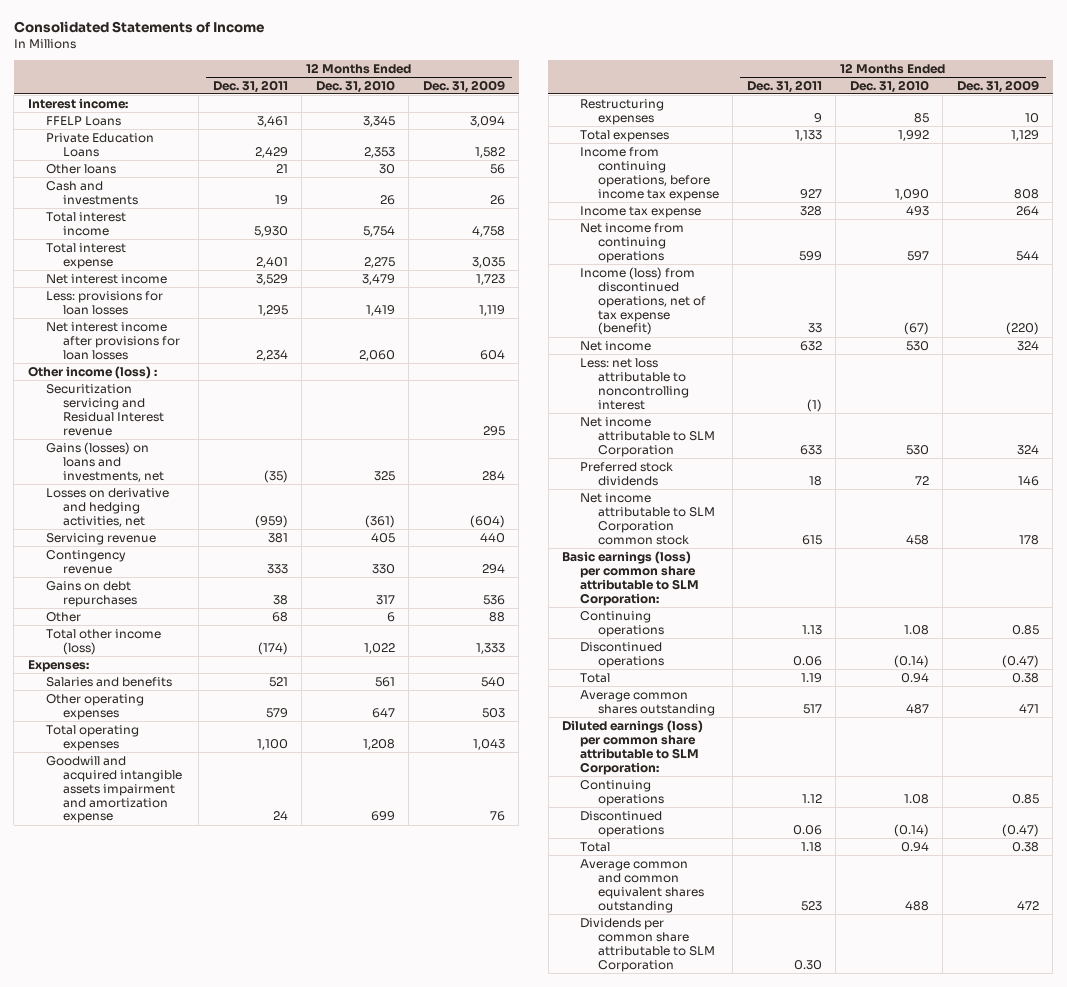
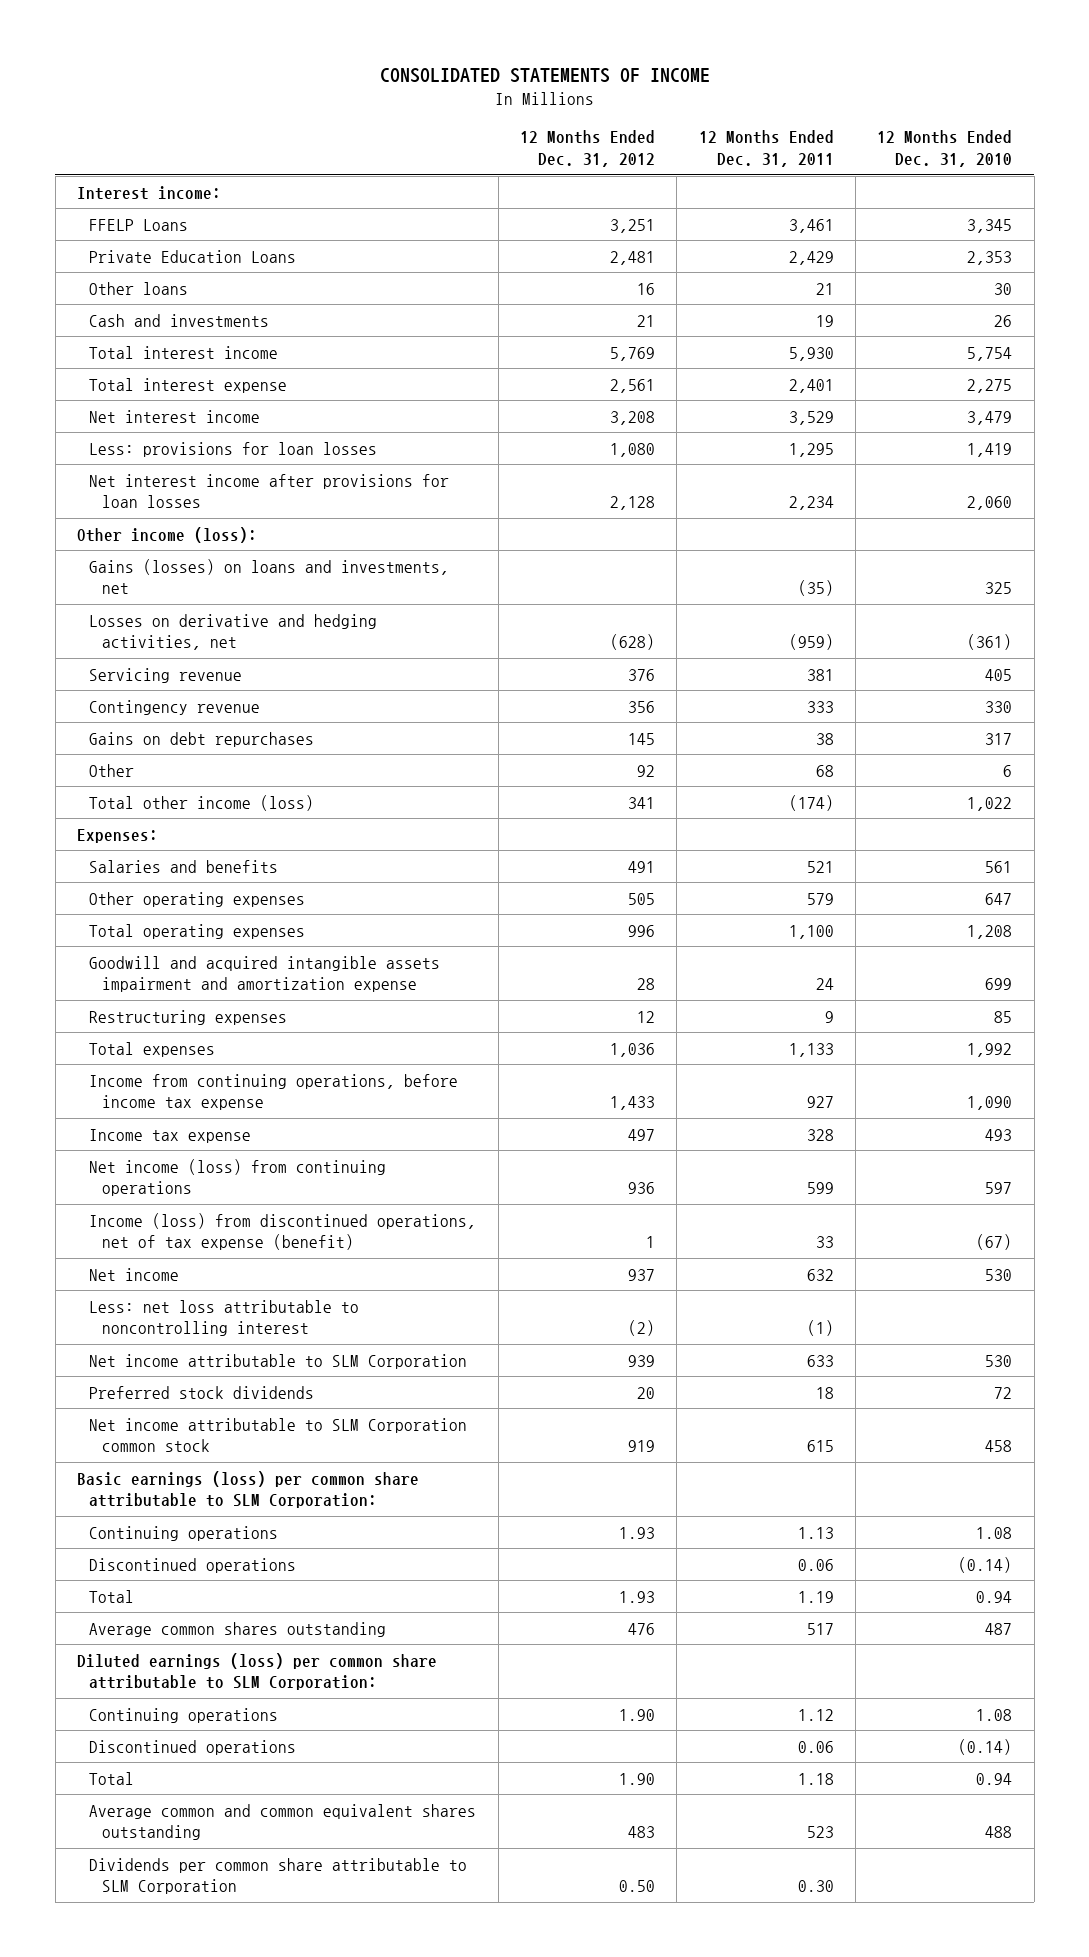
- Consolidated Statements of Income
+ CONSOLIDATED STATEMENTS OF INCOME
- | 12 Months Ended Dec. 31, 2011 | 12 Months Ended Dec. 31, 2010 | 12 Months Ended Dec. 31, 2009
+ | 12 Months Ended Dec. 31, 2012 | 12 Months Ended Dec. 31, 2011 | 12 Months Ended Dec. 31, 2010
- Other income (loss) :
- Securitization servicing and Residual Interest revenue | | | 295
+ Other income (loss):
- Net income from continuing operations | 599 | 597 | 544
+ Net income (loss) from continuing operations | 936 | 599 | 597

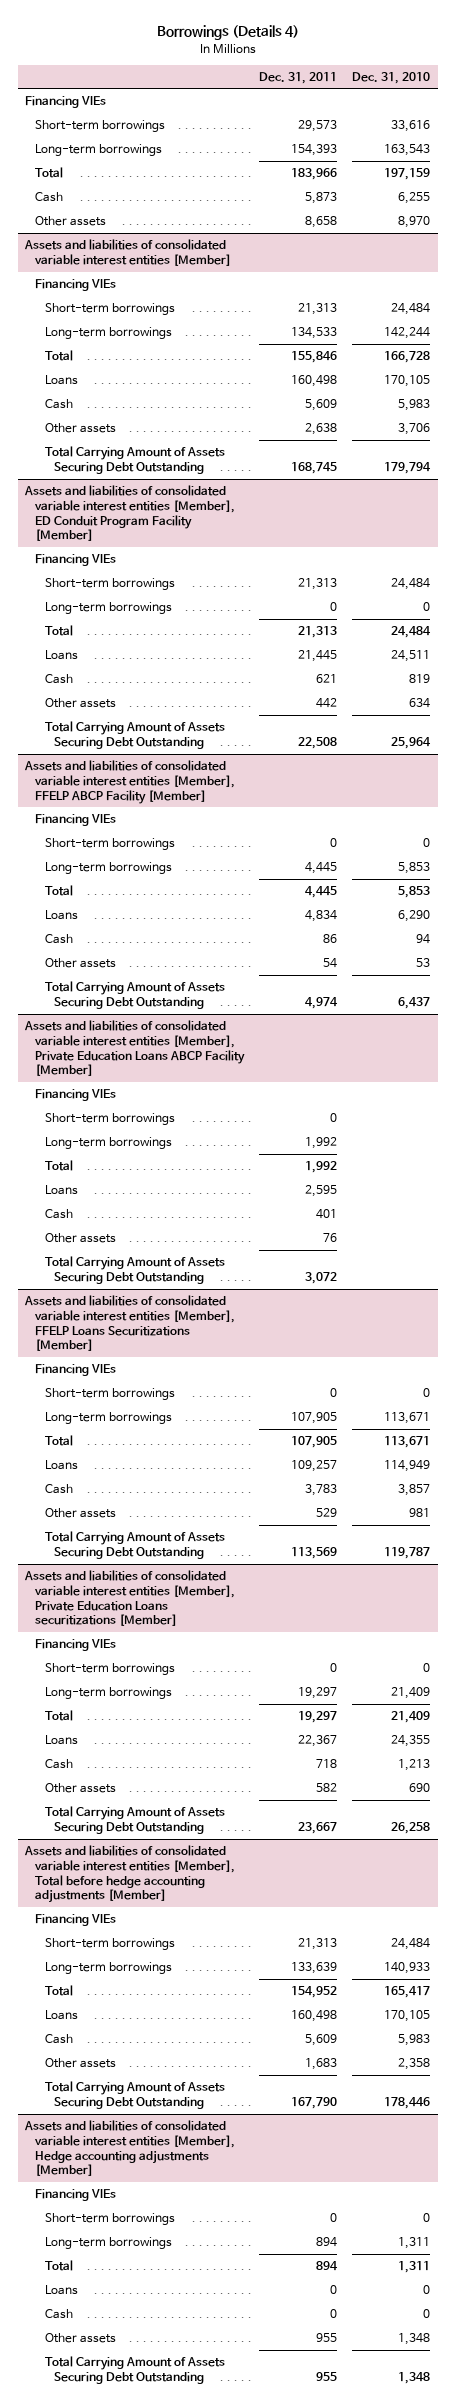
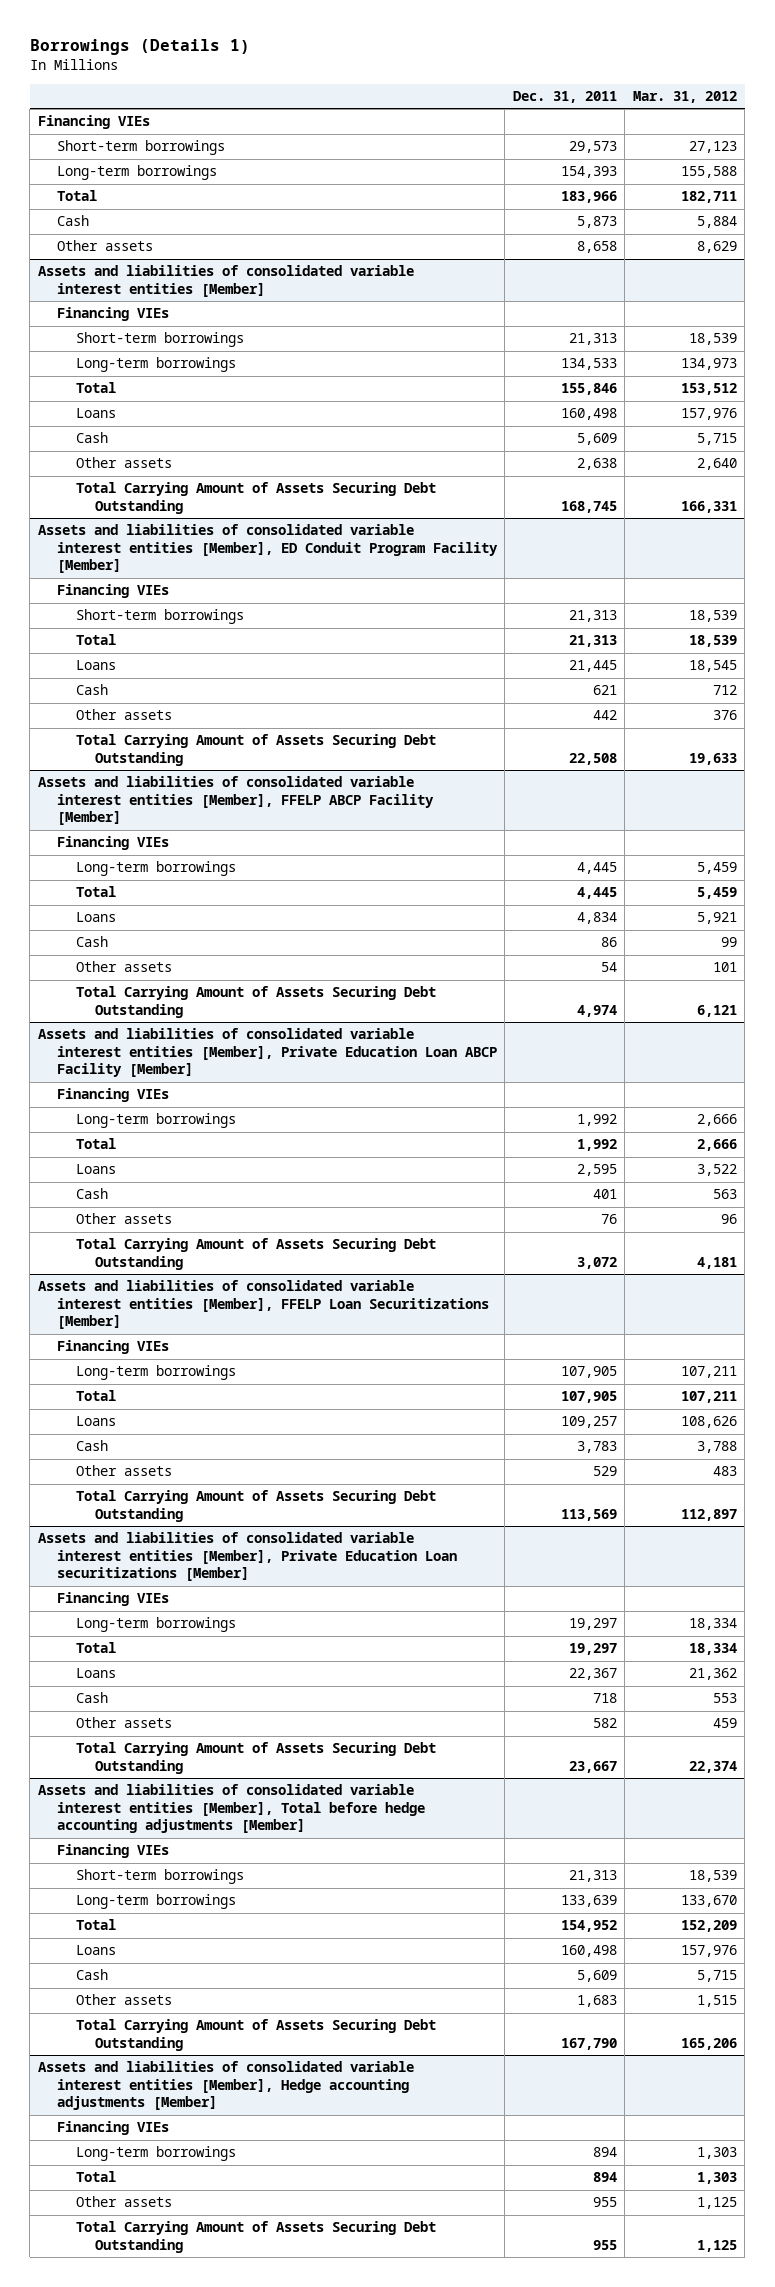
- Borrowings (Details 4)
+ Borrowings (Details 1)
- | Dec. 31, 2011 | Dec. 31, 2010
+ | Dec. 31, 2011 | Mar. 31, 2012
@ Assets and liabilities of consolidated variable interest entities [Member], ED Conduit Program Facility [Member]
- Long-term borrowings | 0 | 0
@ Assets and liabilities of consolidated variable interest entities [Member], FFELP ABCP Facility [Member]
- Short-term borrowings | 0 | 0
- Assets and liabilities of consolidated variable interest entities [Member], Private Education Loans ABCP Facility [Member]
+ Assets and liabilities of consolidated variable interest entities [Member], Private Education Loan ABCP Facility [Member]
- Short-term borrowings | 0 |
- Assets and liabilities of consolidated variable interest entities [Member], FFELP Loans Securitizations [Member]
+ Assets and liabilities of consolidated variable interest entities [Member], FFELP Loan Securitizations [Member]
- Short-term borrowings | 0 | 0
- Assets and liabilities of consolidated variable interest entities [Member], Private Education Loans securitizations [Member]
+ Assets and liabilities of consolidated variable interest entities [Member], Private Education Loan securitizations [Member]
- Short-term borrowings | 0 | 0
@ Assets and liabilities of consolidated variable interest entities [Member], Hedge accounting adjustments [Member]
- Short-term borrowings | 0 | 0
- Loans | 0 | 0
- Cash | 0 | 0

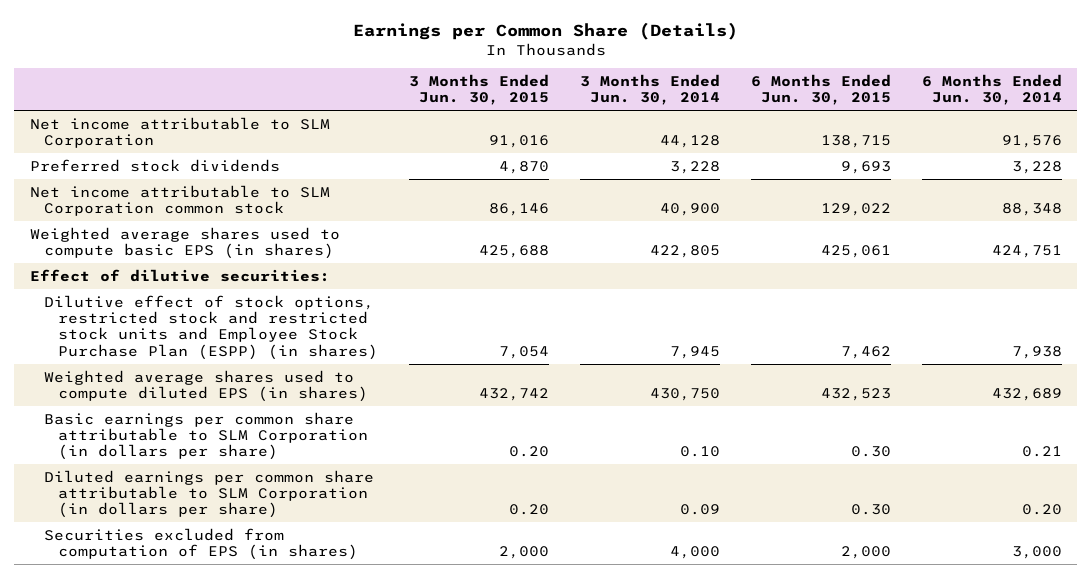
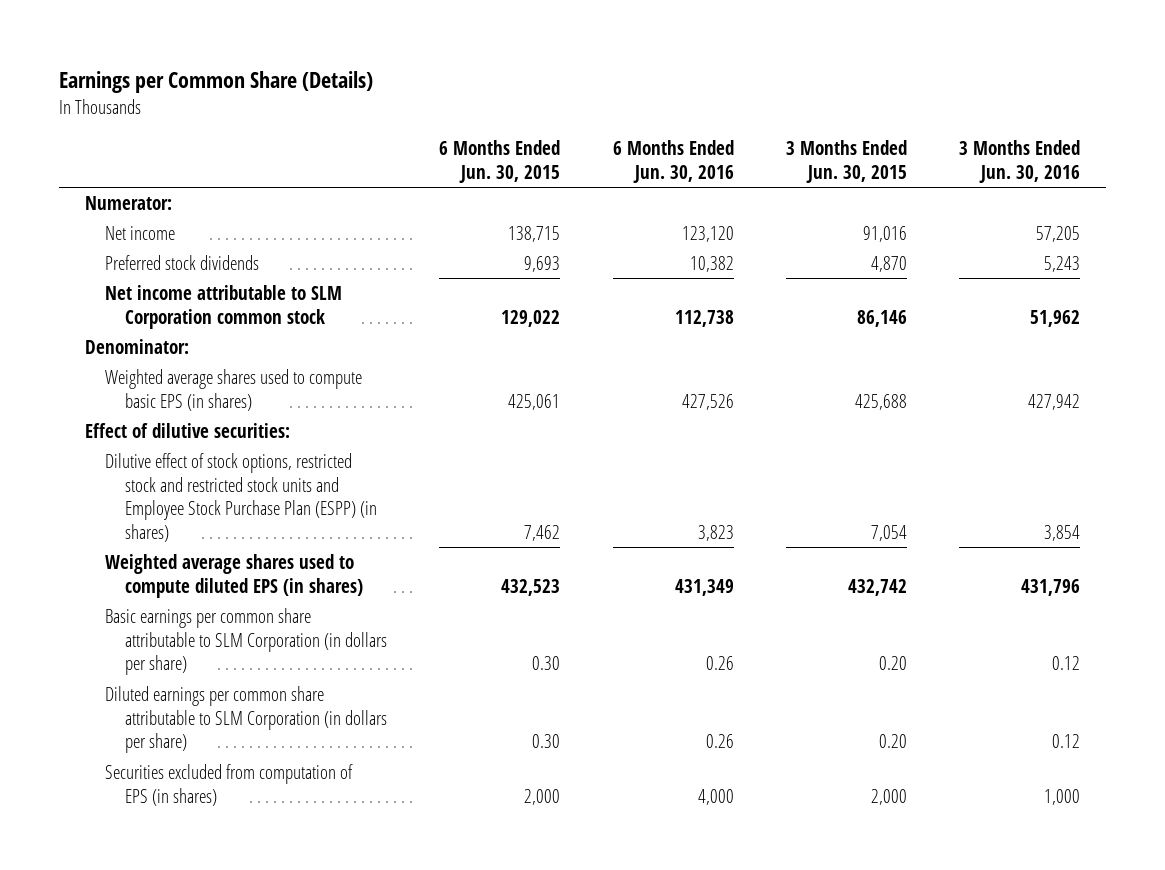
- | 3 Months Ended Jun. 30, 2015 | 3 Months Ended Jun. 30, 2014 | 6 Months Ended Jun. 30, 2015 | 6 Months Ended Jun. 30, 2014
+ | 6 Months Ended Jun. 30, 2015 | 6 Months Ended Jun. 30, 2016 | 3 Months Ended Jun. 30, 2015 | 3 Months Ended Jun. 30, 2016
- Net income attributable to SLM Corporation | 91,016 | 44,128 | 138,715 | 91,576
+ Numerator:
+ Net income | 138,715 | 123,120 | 91,016 | 57,205
+ Denominator:

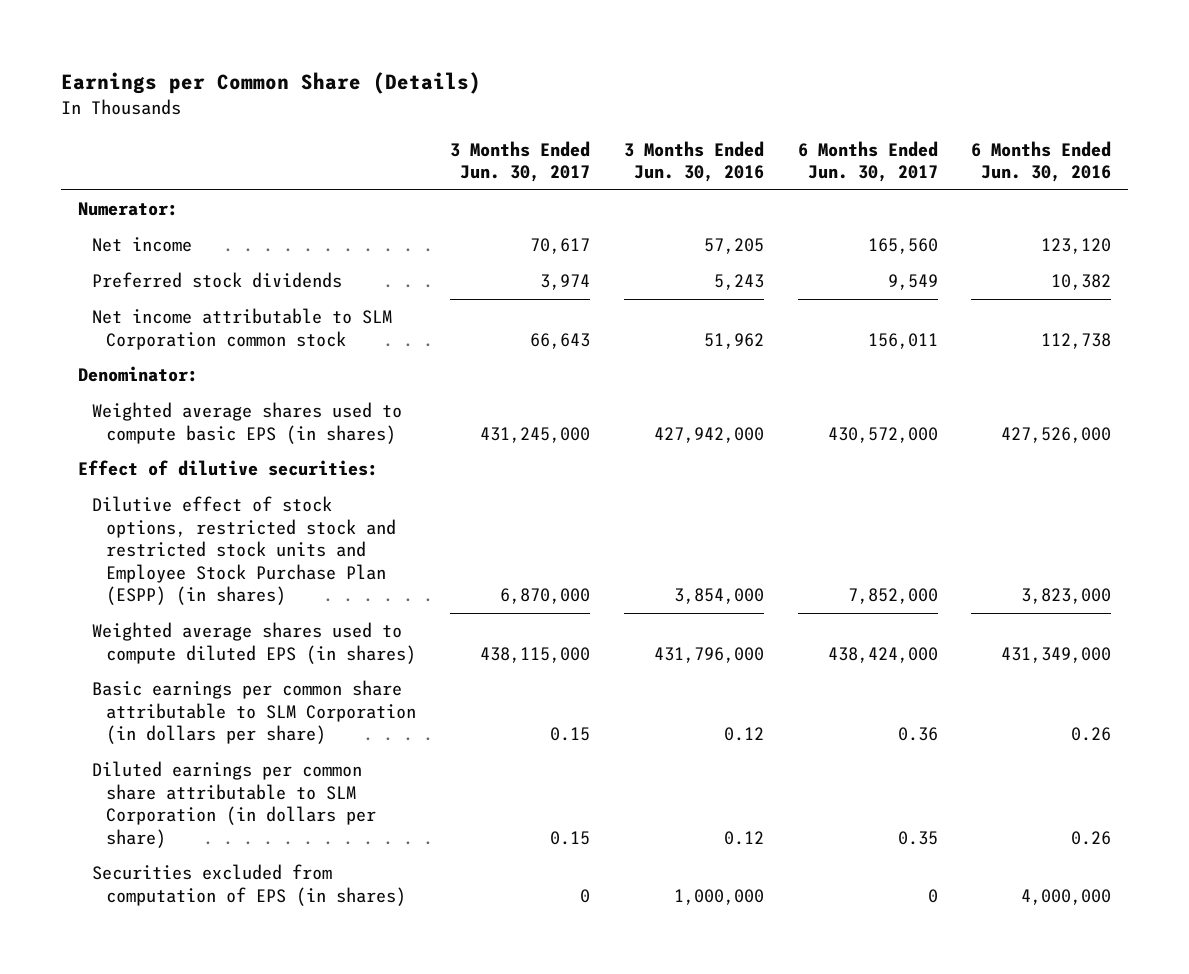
- | 6 Months Ended Jun. 30, 2015 | 6 Months Ended Jun. 30, 2016 | 3 Months Ended Jun. 30, 2015 | 3 Months Ended Jun. 30, 2016
+ | 3 Months Ended Jun. 30, 2017 | 3 Months Ended Jun. 30, 2016 | 6 Months Ended Jun. 30, 2017 | 6 Months Ended Jun. 30, 2016
- Weighted average shares used to compute basic EPS (in shares) | 425,061 | 427,526 | 425,688 | 427,942
+ Weighted average shares used to compute basic EPS (in shares) | 431,245,000 | 427,942,000 | 430,572,000 | 427,526,000
- Dilutive effect of stock options, restricted stock and restricted stock units and Employee Stock Purchase Plan (ESPP) (in shares) | 7,462 | 3,823 | 7,054 | 3,854
- Weighted average shares used to compute diluted EPS (in shares) | 432,523 | 431,349 | 432,742 | 431,796
+ Dilutive effect of stock options, restricted stock and restricted stock units and Employee Stock Purchase Plan (ESPP) (in shares) | 6,870,000 | 3,854,000 | 7,852,000 | 3,823,000
+ Weighted average shares used to compute diluted EPS (in shares) | 438,115,000 | 431,796,000 | 438,424,000 | 431,349,000
- Securities excluded from computation of EPS (in shares) | 2,000 | 4,000 | 2,000 | 1,000
+ Securities excluded from computation of EPS (in shares) | 0 | 1,000,000 | 0 | 4,000,000

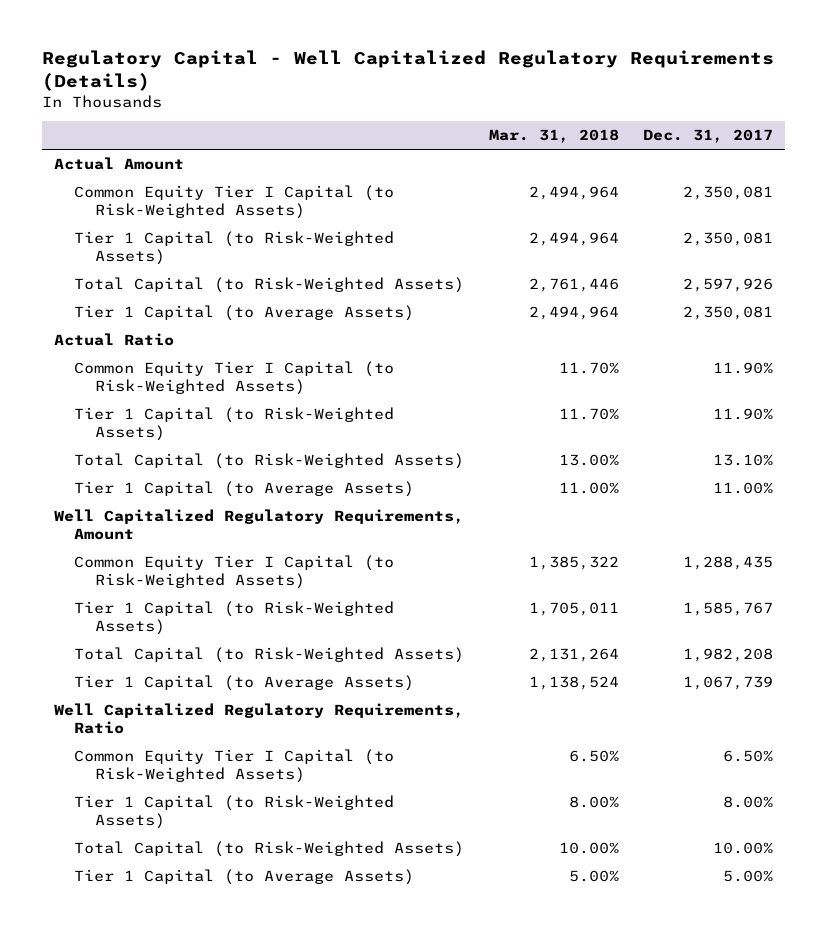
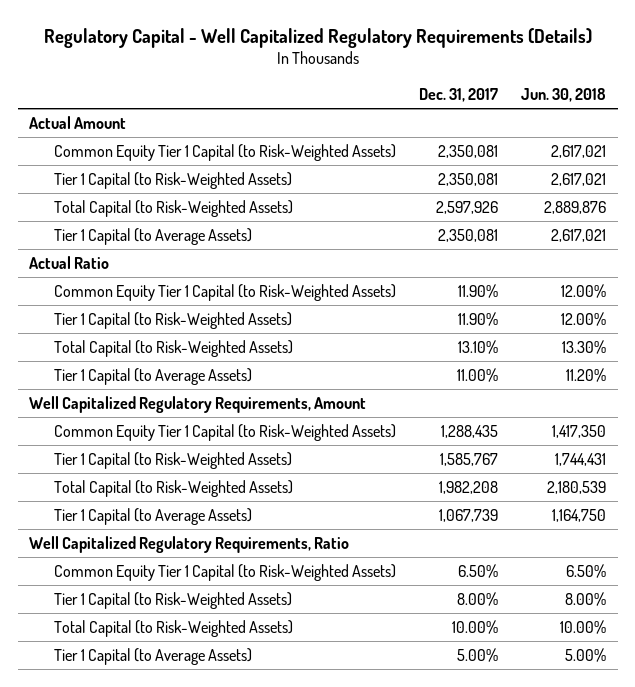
- | Mar. 31, 2018 | Dec. 31, 2017
+ | Dec. 31, 2017 | Jun. 30, 2018
- Common Equity Tier I Capital (to Risk-Weighted Assets) | 2,494,964 | 2,350,081
+ Common Equity Tier 1 Capital (to Risk-Weighted Assets) | 2,350,081 | 2,617,021
- Common Equity Tier I Capital (to Risk-Weighted Assets) | 11.70% | 11.90%
+ Common Equity Tier 1 Capital (to Risk-Weighted Assets) | 11.90% | 12.00%
- Common Equity Tier I Capital (to Risk-Weighted Assets) | 1,385,322 | 1,288,435
+ Common Equity Tier 1 Capital (to Risk-Weighted Assets) | 1,288,435 | 1,417,350
- Common Equity Tier I Capital (to Risk-Weighted Assets) | 6.50% | 6.50%
+ Common Equity Tier 1 Capital (to Risk-Weighted Assets) | 6.50% | 6.50%

